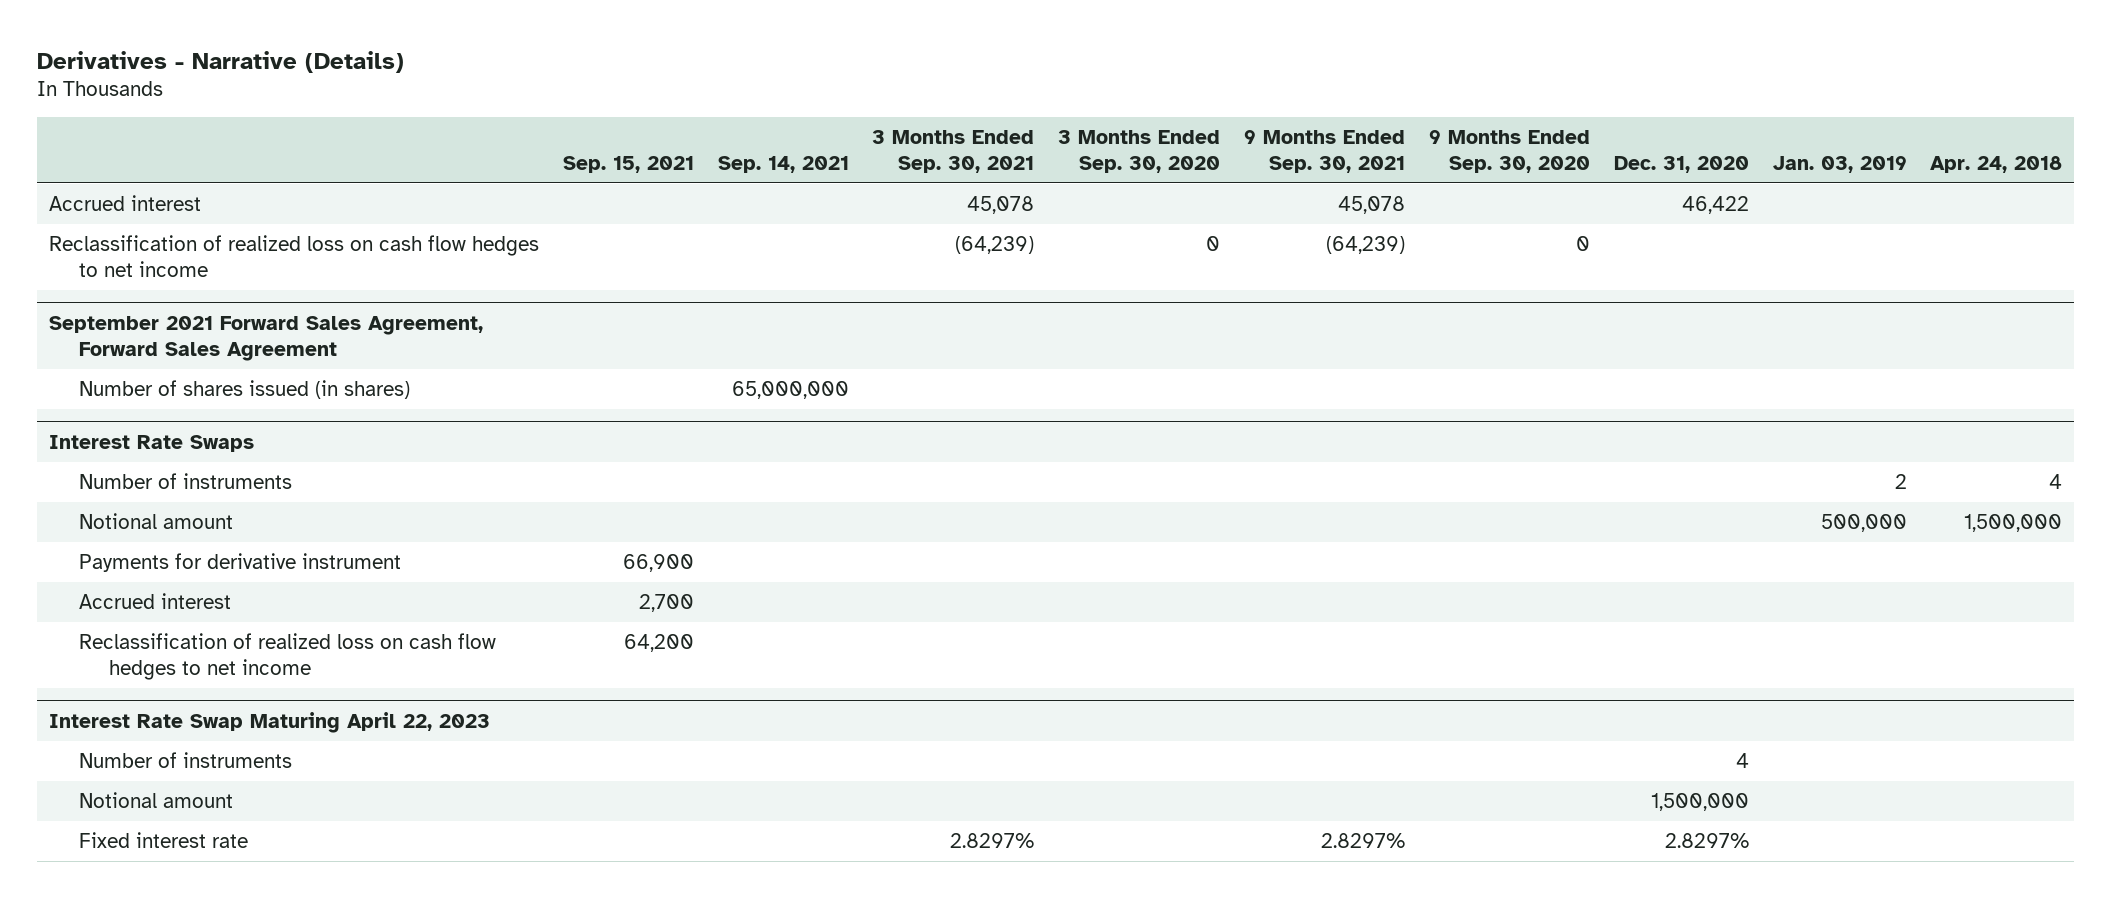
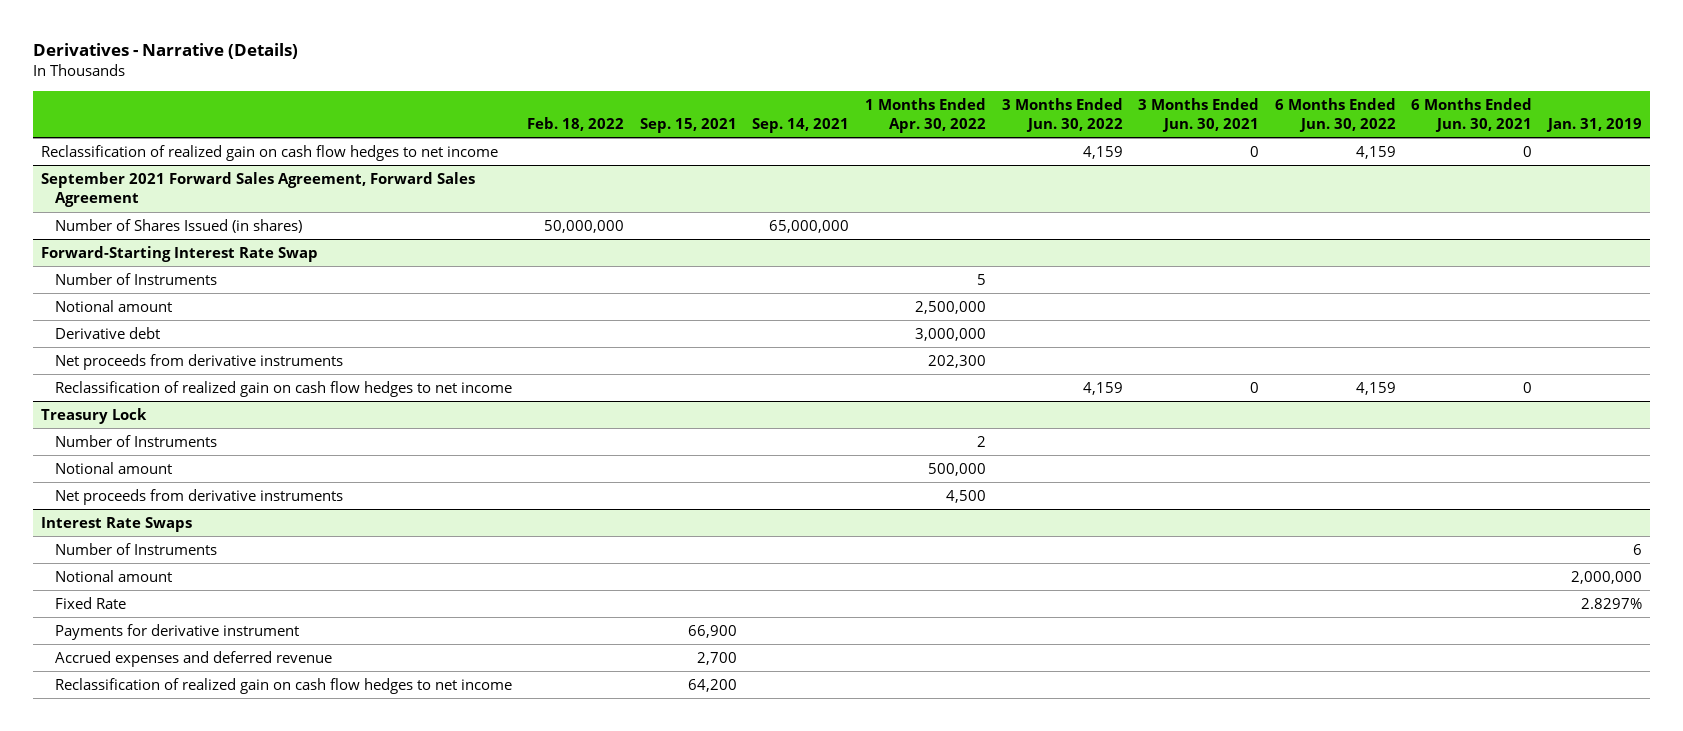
- | Sep. 15, 2021 | Sep. 14, 2021 | 3 Months Ended Sep. 30, 2021 | 3 Months Ended Sep. 30, 2020 | 9 Months Ended Sep. 30, 2021 | 9 Months Ended Sep. 30, 2020 | Dec. 31, 2020 | Jan. 03, 2019 | Apr. 24, 2018
+ | Feb. 18, 2022 | Sep. 15, 2021 | Sep. 14, 2021 | 1 Months Ended Apr. 30, 2022 | 3 Months Ended Jun. 30, 2022 | 3 Months Ended Jun. 30, 2021 | 6 Months Ended Jun. 30, 2022 | 6 Months Ended Jun. 30, 2021 | Jan. 31, 2019
- Accrued interest | | | 45,078 | | 45,078 | | 46,422 | |
- Reclassification of realized loss on cash flow hedges to net income | | | (64,239) | 0 | (64,239) | 0 | | |
+ Reclassification of realized gain on cash flow hedges to net income | | | | | 4,159 | 0 | 4,159 | 0 |
@ September 2021 Forward Sales Agreement, Forward Sales Agreement
- Number of shares issued (in shares) | | 65,000,000 | | | | | | |
+ Number of Shares Issued (in shares) | 50,000,000 | | 65,000,000 | | | | | |
+ Forward-Starting Interest Rate Swap
+ Number of Instruments | | | | 5 | | | | |
+ Notional amount | | | | 2,500,000 | | | | |
+ Derivative debt | | | | 3,000,000 | | | | |
+ Net proceeds from derivative instruments | | | | 202,300 | | | | |
+ Reclassification of realized gain on cash flow hedges to net income | | | | | 4,159 | 0 | 4,159 | 0 |
+ Treasury Lock
+ Number of Instruments | | | | 2 | | | | |
+ Notional amount | | | | 500,000 | | | | |
+ Net proceeds from derivative instruments | | | | 4,500 | | | | |
@ Interest Rate Swaps
- Number of instruments | | | | | | | | 2 | 4
+ Number of Instruments | | | | | | | | | 6
+ Fixed Rate | | | | | | | | | 2.8297%
- Accrued interest | 2,700 | | | | | | | |
- Reclassification of realized loss on cash flow hedges to net income | 64,200 | | | | | | | |
- Interest Rate Swap Maturing April 22, 2023
- Number of instruments | | | | | | | 4 | |
- Notional amount | | | | | | | 1,500,000 | |
- Fixed interest rate | | | 2.8297% | | 2.8297% | | 2.8297% | |
@ Interest Rate Swaps
+ Accrued expenses and deferred revenue | | 2,700 | | | | | | |
+ Reclassification of realized gain on cash flow hedges to net income | | 64,200 | | | | | | |

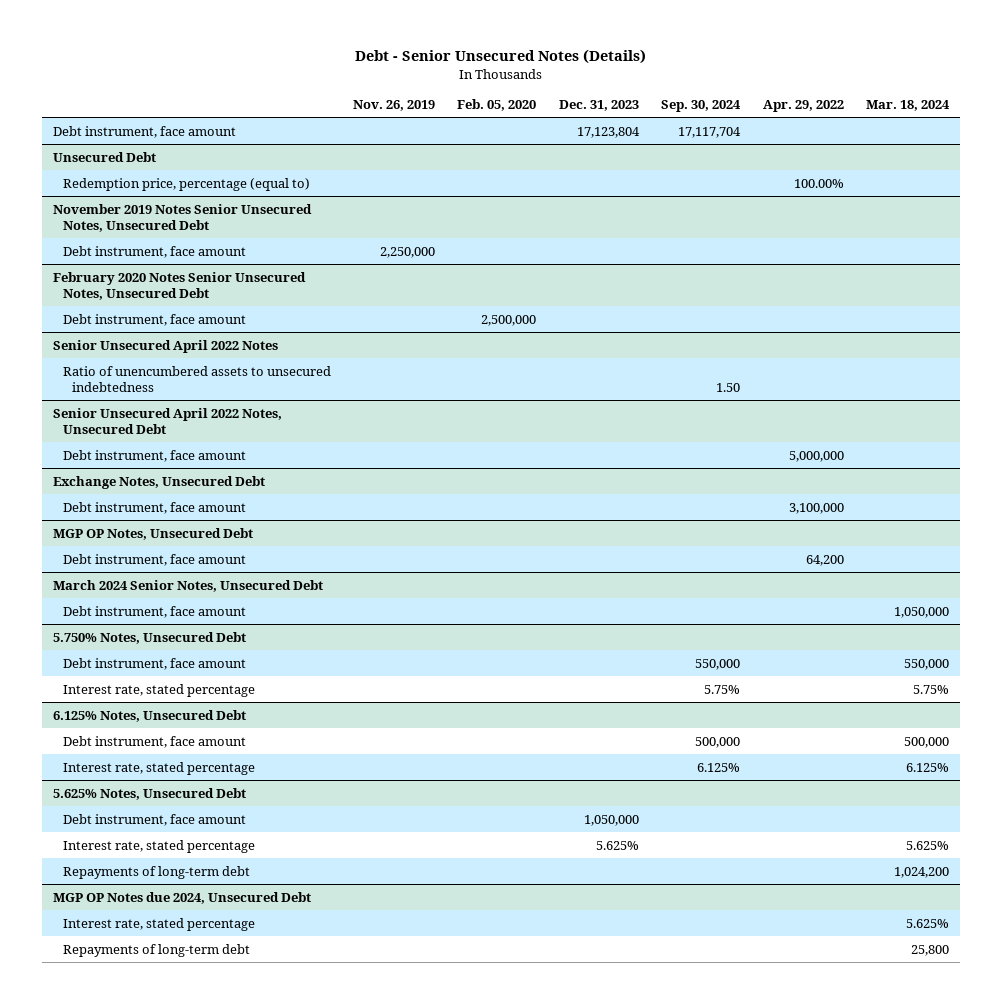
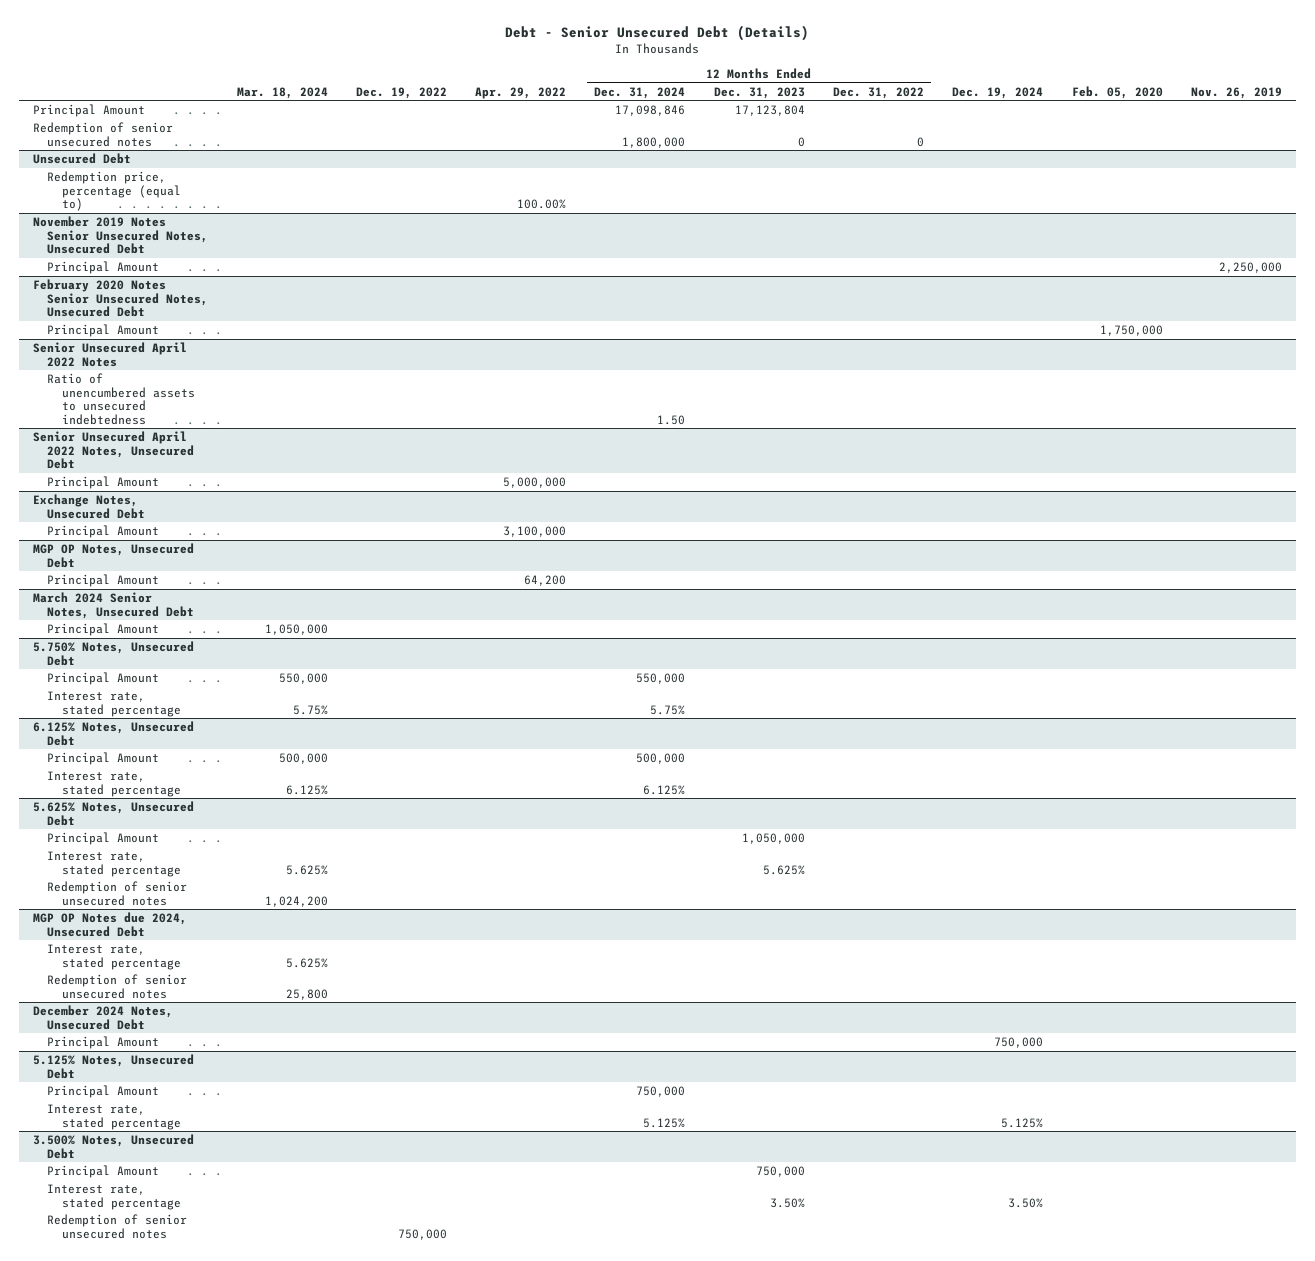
- Debt - Senior Unsecured Notes (Details)
+ Debt - Senior Unsecured Debt (Details)
- | Nov. 26, 2019 | Feb. 05, 2020 | Dec. 31, 2023 | Sep. 30, 2024 | Apr. 29, 2022 | Mar. 18, 2024
+ | Mar. 18, 2024 | Dec. 19, 2022 | Apr. 29, 2022 | 12 Months Ended Dec. 31, 2024 | 12 Months Ended Dec. 31, 2023 | 12 Months Ended Dec. 31, 2022 | Dec. 19, 2024 | Feb. 05, 2020 | Nov. 26, 2019
- Debt instrument, face amount | | | 17,123,804 | 17,117,704 | |
+ Principal Amount | | | | 17,098,846 | 17,123,804 | | | |
+ Redemption of senior unsecured notes | | | | 1,800,000 | 0 | 0 | | |
@ November 2019 Notes Senior Unsecured Notes, Unsecured Debt
- Debt instrument, face amount | 2,250,000 | | | | |
+ Principal Amount | | | | | | | | | 2,250,000
@ February 2020 Notes Senior Unsecured Notes, Unsecured Debt
- Debt instrument, face amount | | 2,500,000 | | | |
+ Principal Amount | | | | | | | | 1,750,000 |
@ Senior Unsecured April 2022 Notes, Unsecured Debt
- Debt instrument, face amount | | | | | 5,000,000 |
+ Principal Amount | | | 5,000,000 | | | | | |
@ Exchange Notes, Unsecured Debt
- Debt instrument, face amount | | | | | 3,100,000 |
+ Principal Amount | | | 3,100,000 | | | | | |
@ MGP OP Notes, Unsecured Debt
- Debt instrument, face amount | | | | | 64,200 |
+ Principal Amount | | | 64,200 | | | | | |
@ March 2024 Senior Notes, Unsecured Debt
- Debt instrument, face amount | | | | | | 1,050,000
+ Principal Amount | 1,050,000 | | | | | | | |
@ 5.750% Notes, Unsecured Debt
- Debt instrument, face amount | | | | 550,000 | | 550,000
+ Principal Amount | 550,000 | | | 550,000 | | | | |
@ 6.125% Notes, Unsecured Debt
- Debt instrument, face amount | | | | 500,000 | | 500,000
+ Principal Amount | 500,000 | | | 500,000 | | | | |
@ 5.625% Notes, Unsecured Debt
- Debt instrument, face amount | | | 1,050,000 | | |
+ Principal Amount | | | | | 1,050,000 | | | |
- Repayments of long-term debt | | | | | | 1,024,200
+ Redemption of senior unsecured notes | 1,024,200 | | | | | | | |
@ MGP OP Notes due 2024, Unsecured Debt
- Repayments of long-term debt | | | | | | 25,800
+ Redemption of senior unsecured notes | 25,800 | | | | | | | |
+ December 2024 Notes, Unsecured Debt
+ Principal Amount | | | | | | | 750,000 | |
+ 5.125% Notes, Unsecured Debt
+ Principal Amount | | | | 750,000 | | | | |
+ Interest rate, stated percentage | | | | 5.125% | | | 5.125% | |
+ 3.500% Notes, Unsecured Debt
+ Principal Amount | | | | | 750,000 | | | |
+ Interest rate, stated percentage | | | | | 3.50% | | 3.50% | |
+ Redemption of senior unsecured notes | | 750,000 | | | | | | |

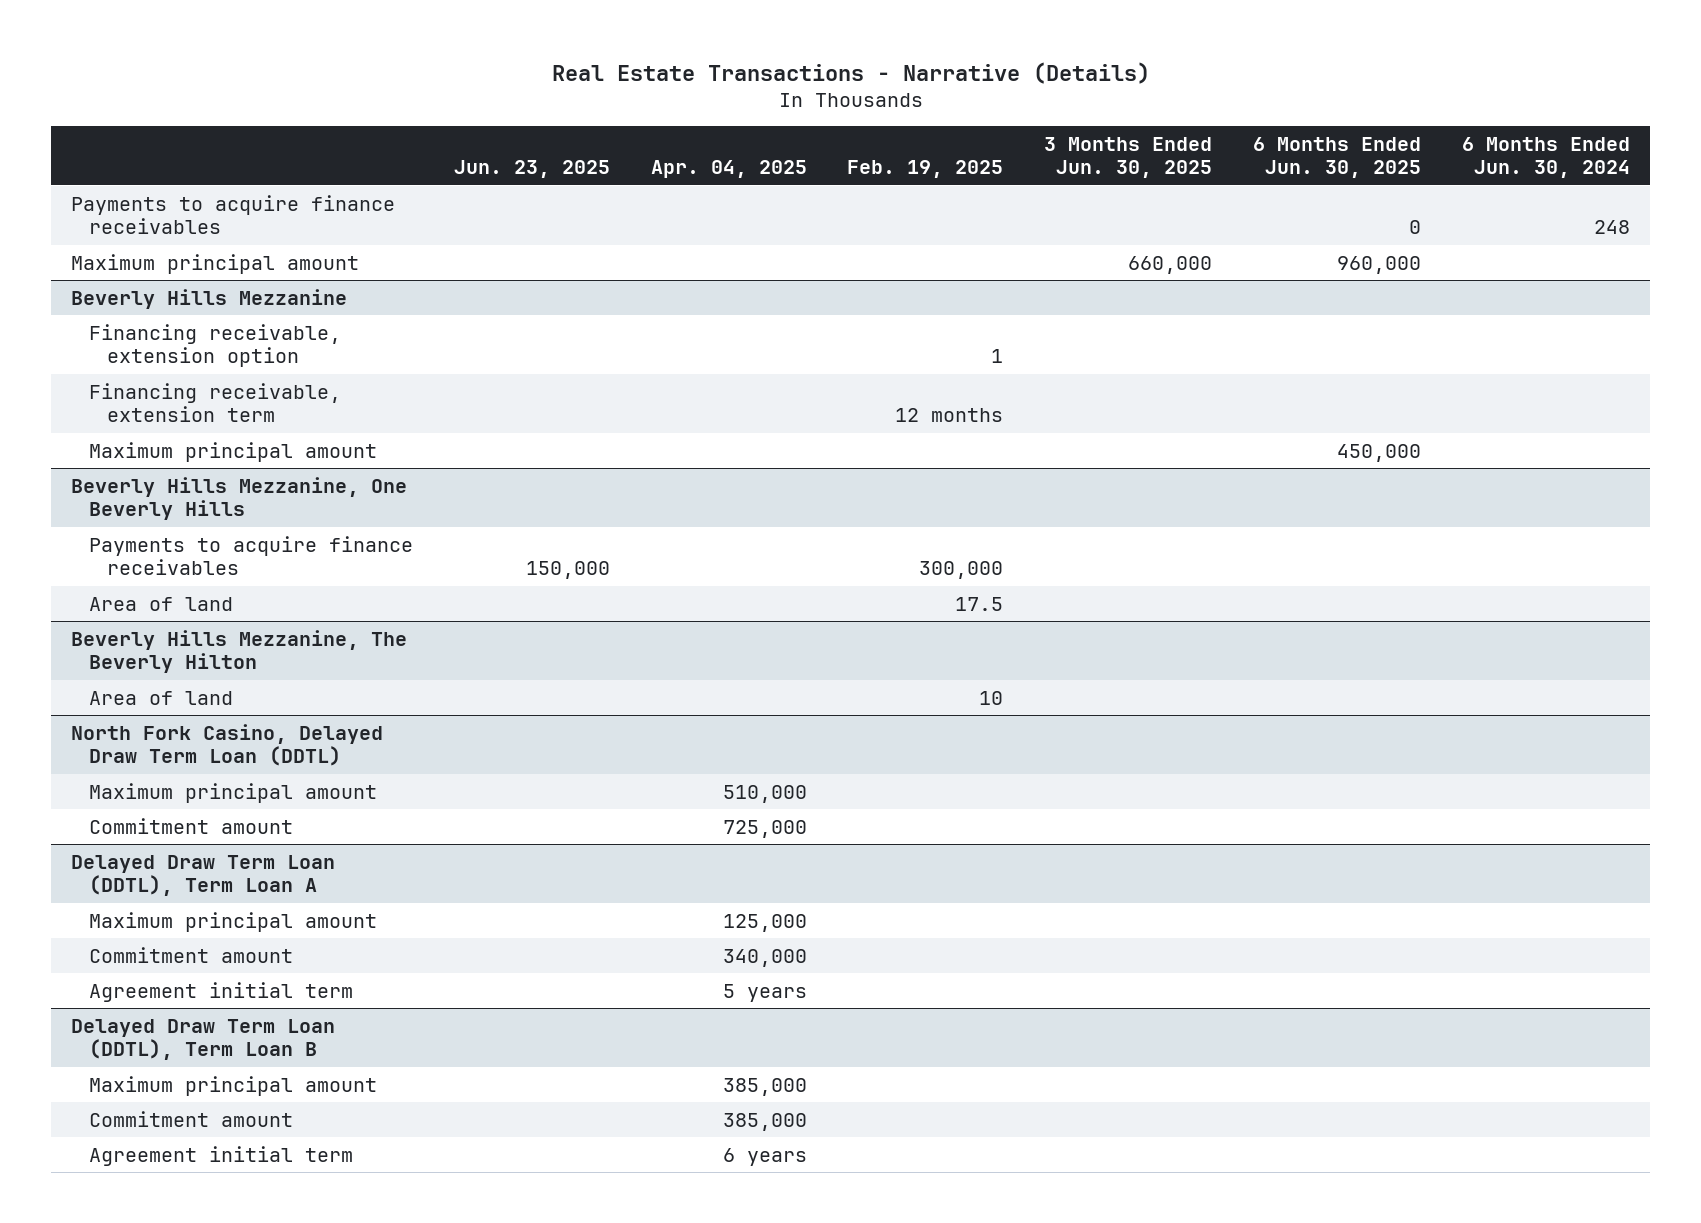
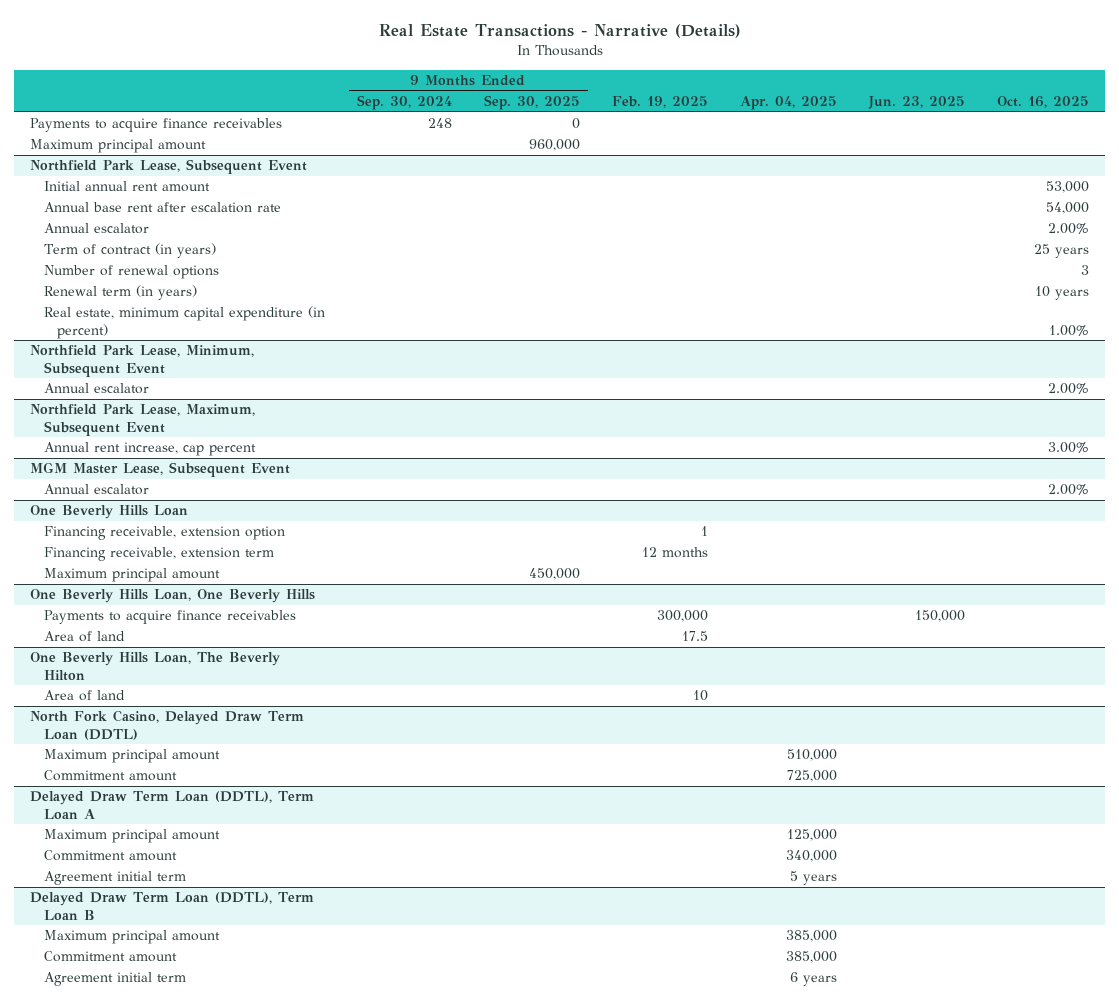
- | Jun. 23, 2025 | Apr. 04, 2025 | Feb. 19, 2025 | 3 Months Ended Jun. 30, 2025 | 6 Months Ended Jun. 30, 2025 | 6 Months Ended Jun. 30, 2024
+ | 9 Months Ended Sep. 30, 2024 | 9 Months Ended Sep. 30, 2025 | Feb. 19, 2025 | Apr. 04, 2025 | Jun. 23, 2025 | Oct. 16, 2025
- Beverly Hills Mezzanine
+ Northfield Park Lease, Subsequent Event
+ Initial annual rent amount | | | | | | 53,000
+ Annual base rent after escalation rate | | | | | | 54,000
+ Annual escalator | | | | | | 2.00%
+ Term of contract (in years) | | | | | | 25 years
+ Number of renewal options | | | | | | 3
+ Renewal term (in years) | | | | | | 10 years
+ Real estate, minimum capital expenditure (in percent) | | | | | | 1.00%
+ Northfield Park Lease, Minimum, Subsequent Event
+ Annual escalator | | | | | | 2.00%
+ Northfield Park Lease, Maximum, Subsequent Event
+ Annual rent increase, cap percent | | | | | | 3.00%
+ MGM Master Lease, Subsequent Event
+ Annual escalator | | | | | | 2.00%
+ One Beverly Hills Loan
- Beverly Hills Mezzanine, One Beverly Hills
+ One Beverly Hills Loan, One Beverly Hills
- Beverly Hills Mezzanine, The Beverly Hilton
+ One Beverly Hills Loan, The Beverly Hilton

